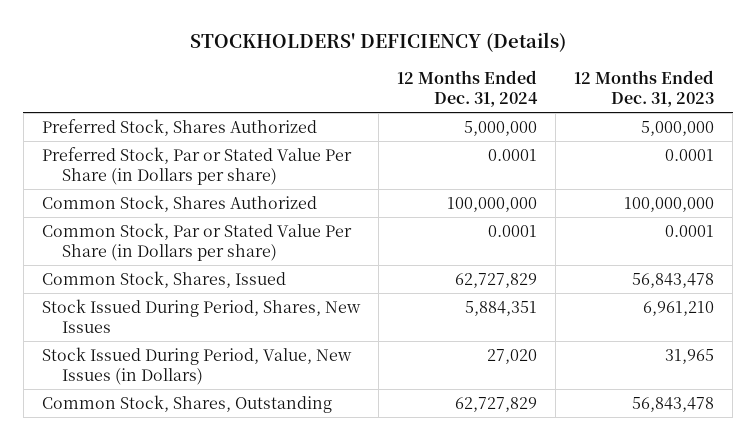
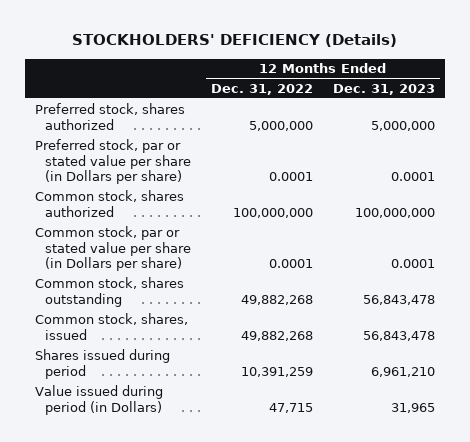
- | 12 Months Ended Dec. 31, 2024 | 12 Months Ended Dec. 31, 2023
+ | 12 Months Ended Dec. 31, 2022 | 12 Months Ended Dec. 31, 2023
- Preferred Stock, Shares Authorized | 5,000,000 | 5,000,000
- Preferred Stock, Par or Stated Value Per Share (in Dollars per share) | 0.0001 | 0.0001
- Common Stock, Shares Authorized | 100,000,000 | 100,000,000
- Common Stock, Par or Stated Value Per Share (in Dollars per share) | 0.0001 | 0.0001
- Common Stock, Shares, Issued | 62,727,829 | 56,843,478
- Stock Issued During Period, Shares, New Issues | 5,884,351 | 6,961,210
- Stock Issued During Period, Value, New Issues (in Dollars) | 27,020 | 31,965
- Common Stock, Shares, Outstanding | 62,727,829 | 56,843,478
+ Preferred stock, shares authorized | 5,000,000 | 5,000,000
+ Preferred stock, par or stated value per share (in Dollars per share) | 0.0001 | 0.0001
+ Common stock, shares authorized | 100,000,000 | 100,000,000
+ Common stock, par or stated value per share (in Dollars per share) | 0.0001 | 0.0001
+ Common stock, shares outstanding | 49,882,268 | 56,843,478
+ Common stock, shares, issued | 49,882,268 | 56,843,478
+ Shares issued during period | 10,391,259 | 6,961,210
+ Value issued during period (in Dollars) | 47,715 | 31,965

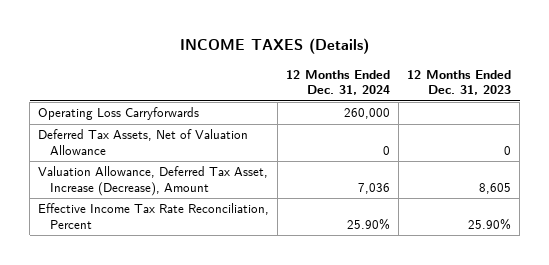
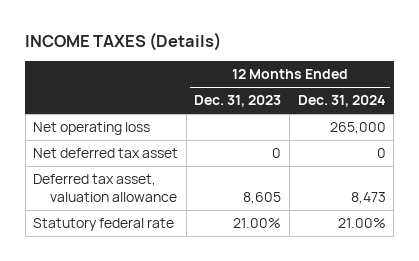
- | 12 Months Ended Dec. 31, 2024 | 12 Months Ended Dec. 31, 2023
+ | 12 Months Ended Dec. 31, 2023 | 12 Months Ended Dec. 31, 2024
- Operating Loss Carryforwards | 260,000 |
- Deferred Tax Assets, Net of Valuation Allowance | 0 | 0
- Valuation Allowance, Deferred Tax Asset, Increase (Decrease), Amount | 7,036 | 8,605
- Effective Income Tax Rate Reconciliation, Percent | 25.90% | 25.90%
+ Net operating loss | | 265,000
+ Net deferred tax asset | 0 | 0
+ Deferred tax asset, valuation allowance | 8,605 | 8,473
+ Statutory federal rate | 21.00% | 21.00%

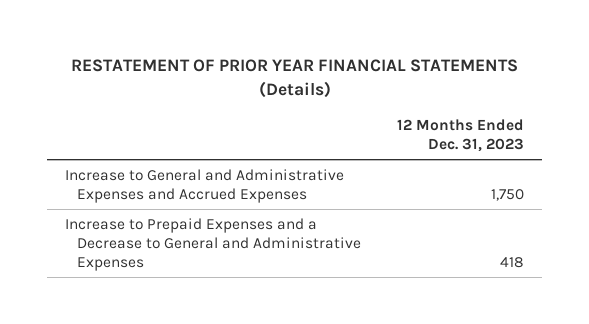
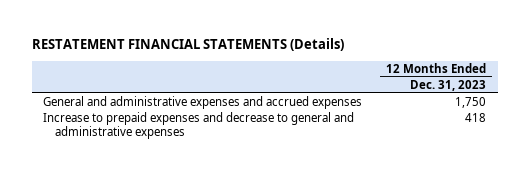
- RESTATEMENT OF PRIOR YEAR FINANCIAL STATEMENTS (Details)
+ RESTATEMENT FINANCIAL STATEMENTS (Details)
- Increase to General and Administrative Expenses and Accrued Expenses | 1,750
- Increase to Prepaid Expenses and a Decrease to General and Administrative Expenses | 418
+ General and administrative expenses and accrued expenses | 1,750
+ Increase to prepaid expenses and decrease to general and administrative expenses | 418

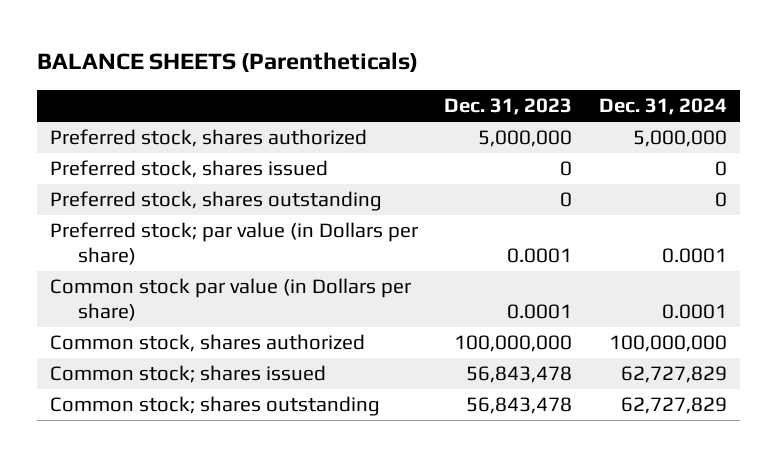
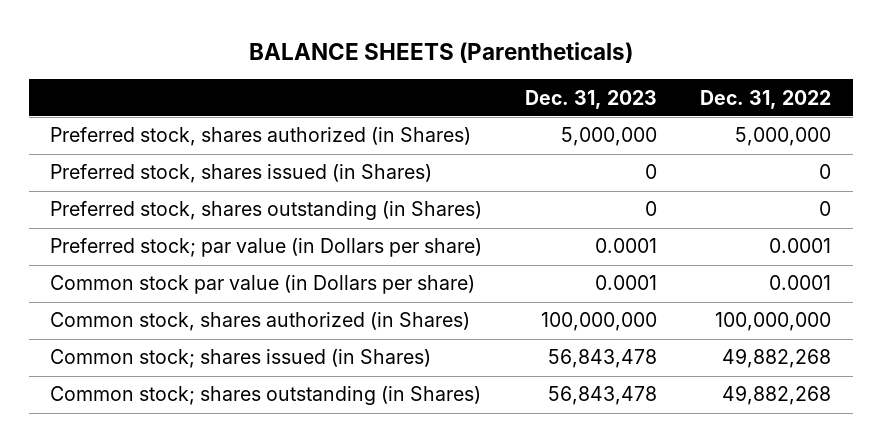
- | Dec. 31, 2023 | Dec. 31, 2024
+ | Dec. 31, 2023 | Dec. 31, 2022
- Preferred stock, shares authorized | 5,000,000 | 5,000,000
- Preferred stock, shares issued | 0 | 0
- Preferred stock, shares outstanding | 0 | 0
+ Preferred stock, shares authorized (in Shares) | 5,000,000 | 5,000,000
+ Preferred stock, shares issued (in Shares) | 0 | 0
+ Preferred stock, shares outstanding (in Shares) | 0 | 0
- Common stock, shares authorized | 100,000,000 | 100,000,000
- Common stock; shares issued | 56,843,478 | 62,727,829
- Common stock; shares outstanding | 56,843,478 | 62,727,829
+ Common stock, shares authorized (in Shares) | 100,000,000 | 100,000,000
+ Common stock; shares issued (in Shares) | 56,843,478 | 49,882,268
+ Common stock; shares outstanding (in Shares) | 56,843,478 | 49,882,268

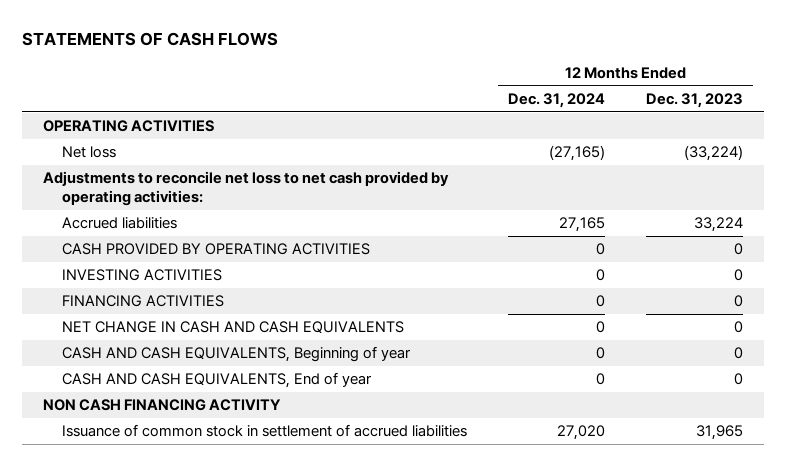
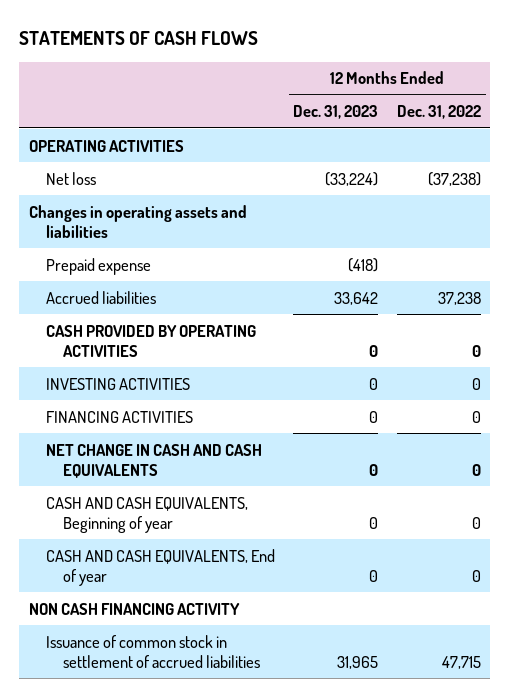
- | 12 Months Ended Dec. 31, 2024 | 12 Months Ended Dec. 31, 2023
+ | 12 Months Ended Dec. 31, 2023 | 12 Months Ended Dec. 31, 2022
- Adjustments to reconcile net loss to net cash provided by operating activities:
- Accrued liabilities | 27,165 | 33,224
+ Changes in operating assets and liabilities
+ Prepaid expense | (418) |
+ Accrued liabilities | 33,642 | 37,238

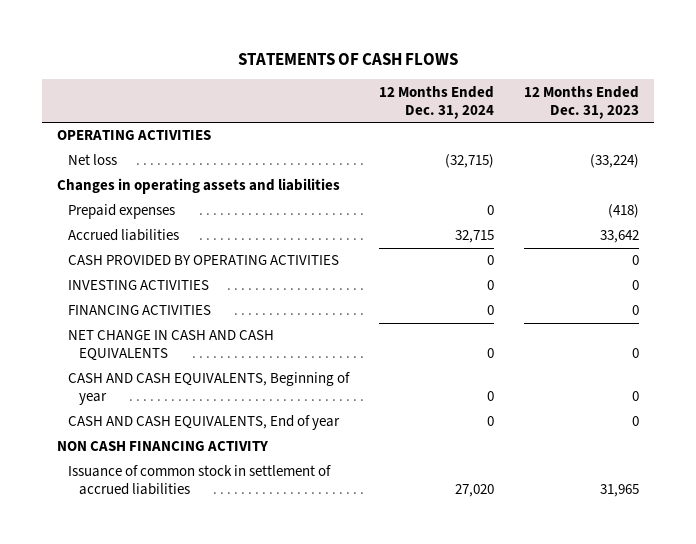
- | 12 Months Ended Dec. 31, 2023 | 12 Months Ended Dec. 31, 2022
+ | 12 Months Ended Dec. 31, 2024 | 12 Months Ended Dec. 31, 2023
- Prepaid expense | (418) |
+ Prepaid expenses | 0 | (418)

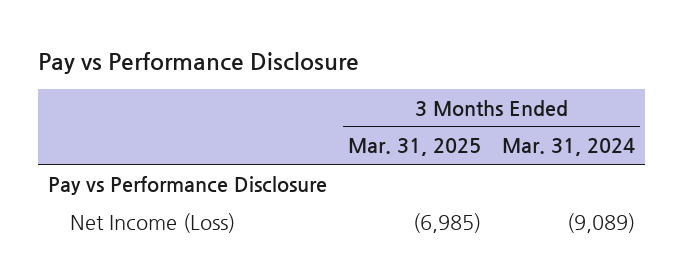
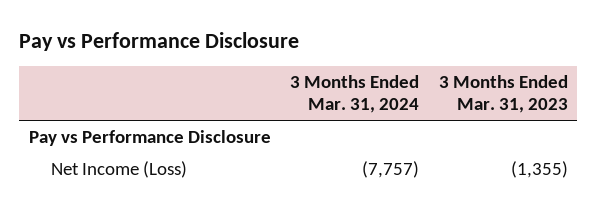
- | 3 Months Ended Mar. 31, 2025 | 3 Months Ended Mar. 31, 2024
+ | 3 Months Ended Mar. 31, 2024 | 3 Months Ended Mar. 31, 2023
- Net Income (Loss) | (6,985) | (9,089)
+ Net Income (Loss) | (7,757) | (1,355)

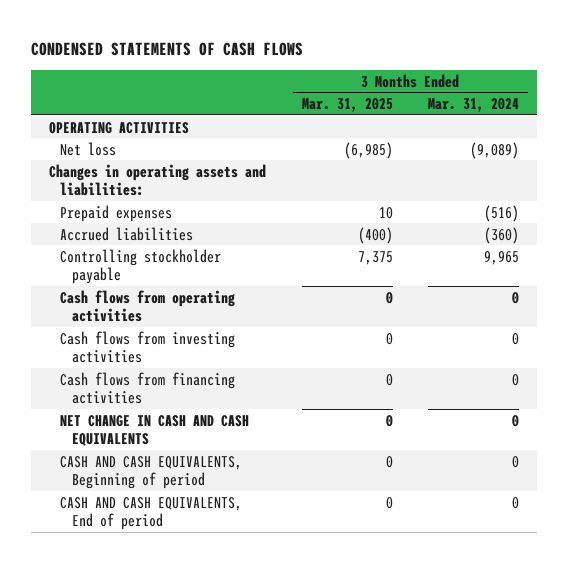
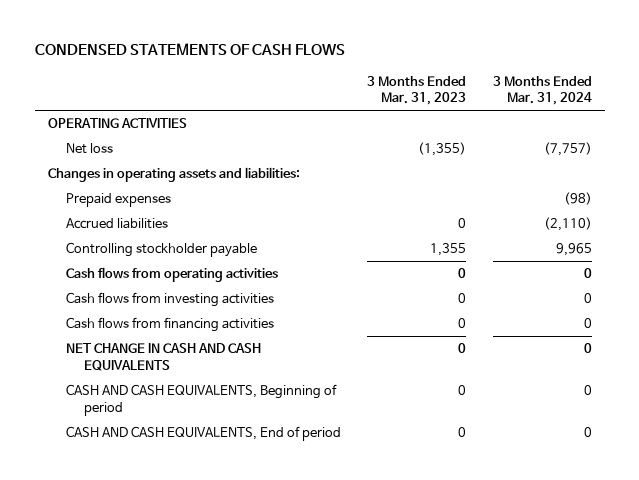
- | 3 Months Ended Mar. 31, 2025 | 3 Months Ended Mar. 31, 2024
+ | 3 Months Ended Mar. 31, 2023 | 3 Months Ended Mar. 31, 2024
- Net loss | (6,985) | (9,089)
+ Net loss | (1,355) | (7,757)
- Prepaid expenses | 10 | (516)
- Accrued liabilities | (400) | (360)
+ Prepaid expenses | | (98)
+ Accrued liabilities | 0 | (2,110)

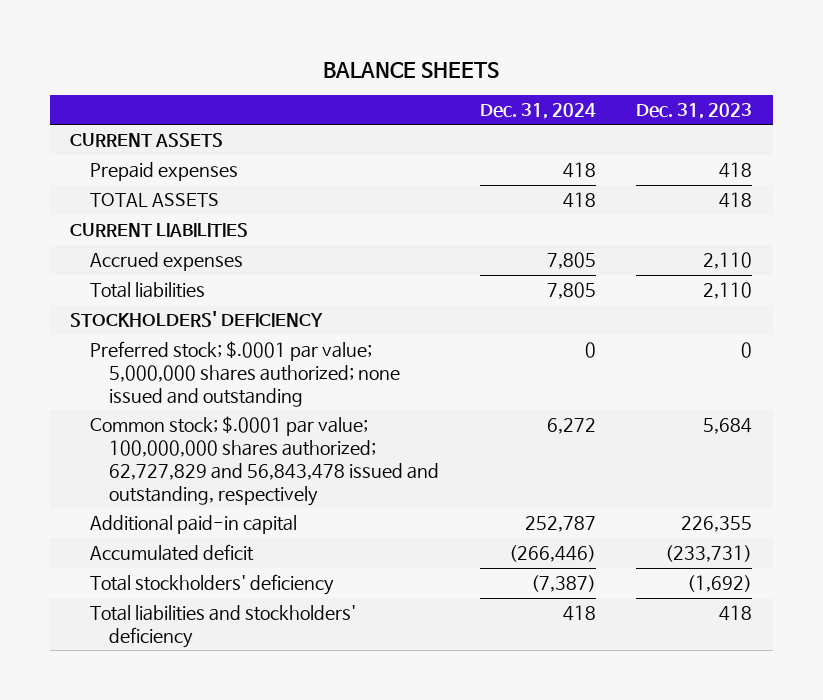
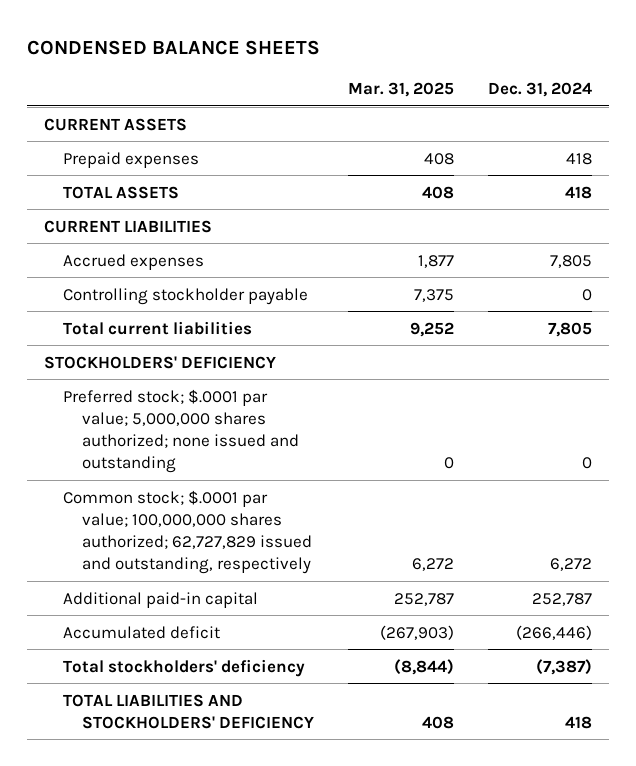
- BALANCE SHEETS
+ CONDENSED BALANCE SHEETS
- | Dec. 31, 2024 | Dec. 31, 2023
+ | Mar. 31, 2025 | Dec. 31, 2024
- Total liabilities | 7,805 | 2,110
+ Controlling stockholder payable | 7,375 | 0
+ Total current liabilities | 9,252 | 7,805
- Common stock; $.0001 par value; 100,000,000 shares authorized; 62,727,829 and 56,843,478 issued and outstanding, respectively | 6,272 | 5,684
+ Common stock; $.0001 par value; 100,000,000 shares authorized; 62,727,829 issued and outstanding, respectively | 6,272 | 6,272
- Total liabilities and stockholders' deficiency | 418 | 418
+ TOTAL LIABILITIES AND STOCKHOLDERS' DEFICIENCY | 408 | 418

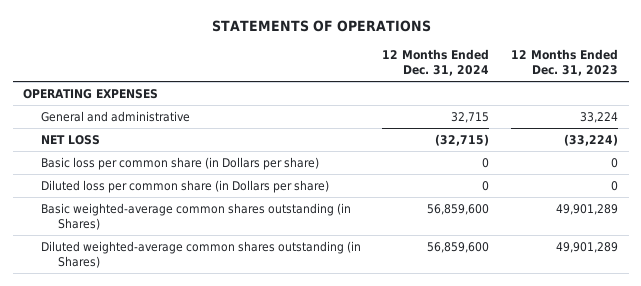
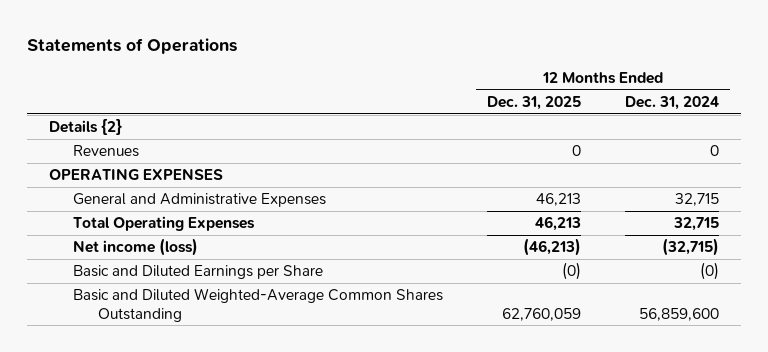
- STATEMENTS OF OPERATIONS
+ Statements of Operations
- | 12 Months Ended Dec. 31, 2024 | 12 Months Ended Dec. 31, 2023
+ | 12 Months Ended Dec. 31, 2025 | 12 Months Ended Dec. 31, 2024
+ Details {2}
+ Revenues | 0 | 0
- General and administrative | 32,715 | 33,224
- NET LOSS | (32,715) | (33,224)
- Basic loss per common share (in Dollars per share) | 0 | 0
- Diluted loss per common share (in Dollars per share) | 0 | 0
- Basic weighted-average common shares outstanding (in Shares) | 56,859,600 | 49,901,289
- Diluted weighted-average common shares outstanding (in Shares) | 56,859,600 | 49,901,289
+ General and Administrative Expenses | 46,213 | 32,715
+ Total Operating Expenses | 46,213 | 32,715
+ Net income (loss) | (46,213) | (32,715)
+ Basic and Diluted Earnings per Share | (0) | (0)
+ Basic and Diluted Weighted-Average Common Shares Outstanding | 62,760,059 | 56,859,600

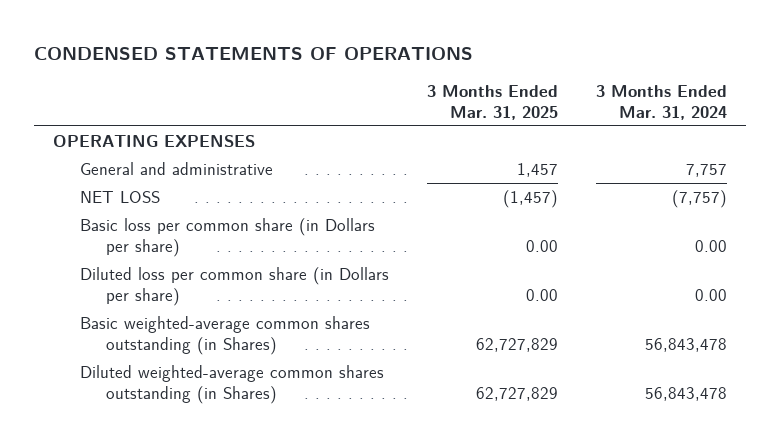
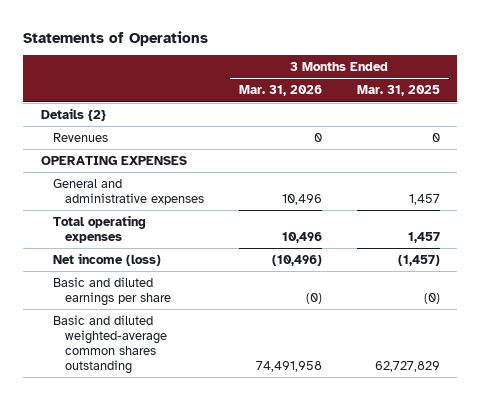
- CONDENSED STATEMENTS OF OPERATIONS
+ Statements of Operations
- | 3 Months Ended Mar. 31, 2025 | 3 Months Ended Mar. 31, 2024
+ | 3 Months Ended Mar. 31, 2026 | 3 Months Ended Mar. 31, 2025
+ Details {2}
+ Revenues | 0 | 0
- General and administrative | 1,457 | 7,757
- NET LOSS | (1,457) | (7,757)
- Basic loss per common share (in Dollars per share) | 0.00 | 0.00
- Diluted loss per common share (in Dollars per share) | 0.00 | 0.00
- Basic weighted-average common shares outstanding (in Shares) | 62,727,829 | 56,843,478
- Diluted weighted-average common shares outstanding (in Shares) | 62,727,829 | 56,843,478
+ General and administrative expenses | 10,496 | 1,457
+ Total operating expenses | 10,496 | 1,457
+ Net income (loss) | (10,496) | (1,457)
+ Basic and diluted earnings per share | (0) | (0)
+ Basic and diluted weighted-average common shares outstanding | 74,491,958 | 62,727,829

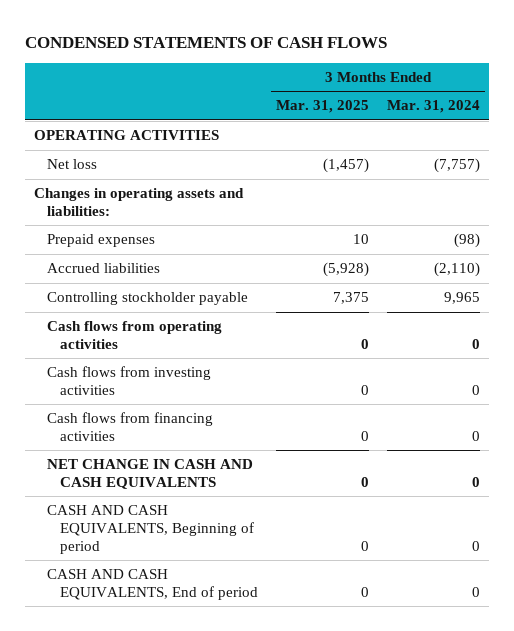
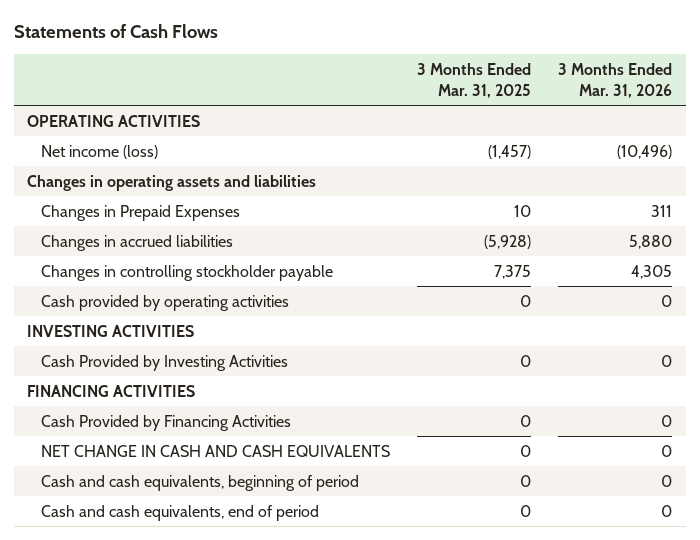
- CONDENSED STATEMENTS OF CASH FLOWS
+ Statements of Cash Flows
- | 3 Months Ended Mar. 31, 2025 | 3 Months Ended Mar. 31, 2024
+ | 3 Months Ended Mar. 31, 2025 | 3 Months Ended Mar. 31, 2026
- Net loss | (1,457) | (7,757)
- Changes in operating assets and liabilities:
- Prepaid expenses | 10 | (98)
- Accrued liabilities | (5,928) | (2,110)
- Controlling stockholder payable | 7,375 | 9,965
- Cash flows from operating activities | 0 | 0
- Cash flows from investing activities | 0 | 0
- Cash flows from financing activities | 0 | 0
+ Net income (loss) | (1,457) | (10,496)
+ Changes in operating assets and liabilities
+ Changes in Prepaid Expenses | 10 | 311
+ Changes in accrued liabilities | (5,928) | 5,880
+ Changes in controlling stockholder payable | 7,375 | 4,305
+ Cash provided by operating activities | 0 | 0
+ INVESTING ACTIVITIES
+ Cash Provided by Investing Activities | 0 | 0
+ FINANCING ACTIVITIES
+ Cash Provided by Financing Activities | 0 | 0
- CASH AND CASH EQUIVALENTS, Beginning of period | 0 | 0
- CASH AND CASH EQUIVALENTS, End of period | 0 | 0
+ Cash and cash equivalents, beginning of period | 0 | 0
+ Cash and cash equivalents, end of period | 0 | 0

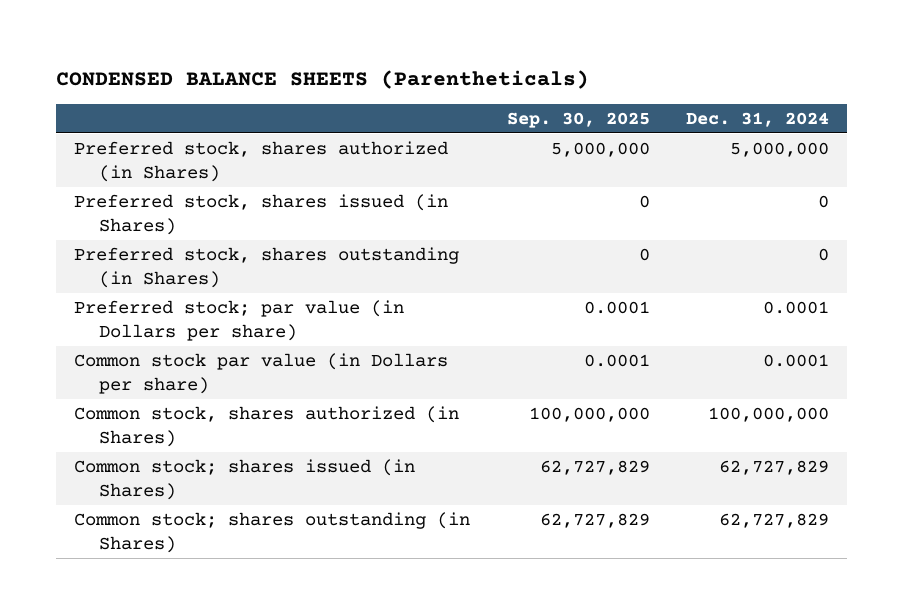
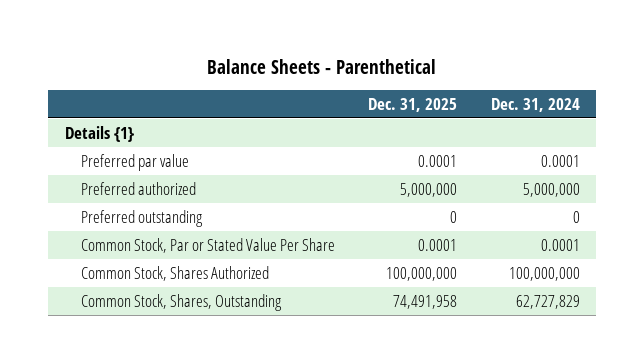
- CONDENSED BALANCE SHEETS (Parentheticals)
+ Balance Sheets - Parenthetical
- | Sep. 30, 2025 | Dec. 31, 2024
+ | Dec. 31, 2025 | Dec. 31, 2024
- Preferred stock, shares authorized (in Shares) | 5,000,000 | 5,000,000
- Preferred stock, shares issued (in Shares) | 0 | 0
- Preferred stock, shares outstanding (in Shares) | 0 | 0
- Preferred stock; par value (in Dollars per share) | 0.0001 | 0.0001
- Common stock par value (in Dollars per share) | 0.0001 | 0.0001
- Common stock, shares authorized (in Shares) | 100,000,000 | 100,000,000
- Common stock; shares issued (in Shares) | 62,727,829 | 62,727,829
- Common stock; shares outstanding (in Shares) | 62,727,829 | 62,727,829
+ Details {1}
+ Preferred par value | 0.0001 | 0.0001
+ Preferred authorized | 5,000,000 | 5,000,000
+ Preferred outstanding | 0 | 0
+ Common Stock, Par or Stated Value Per Share | 0.0001 | 0.0001
+ Common Stock, Shares Authorized | 100,000,000 | 100,000,000
+ Common Stock, Shares, Outstanding | 74,491,958 | 62,727,829

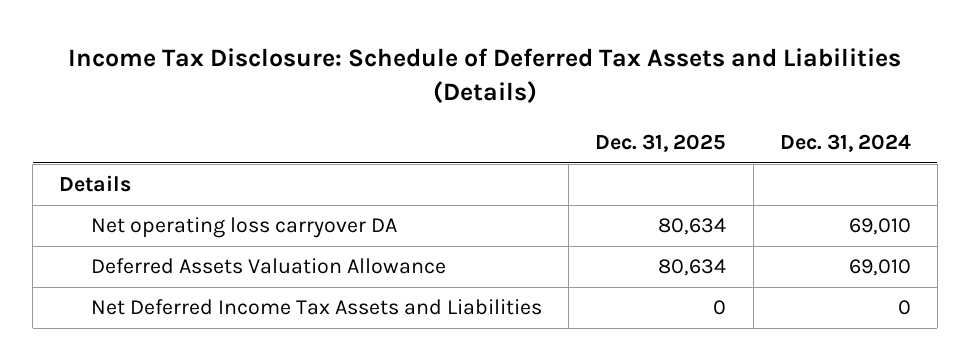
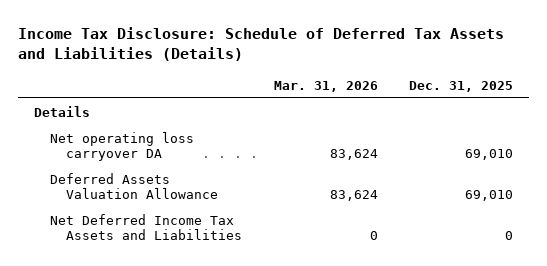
- | Dec. 31, 2025 | Dec. 31, 2024
+ | Mar. 31, 2026 | Dec. 31, 2025
- Net operating loss carryover DA | 80,634 | 69,010
- Deferred Assets Valuation Allowance | 80,634 | 69,010
+ Net operating loss carryover DA | 83,624 | 69,010
+ Deferred Assets Valuation Allowance | 83,624 | 69,010

